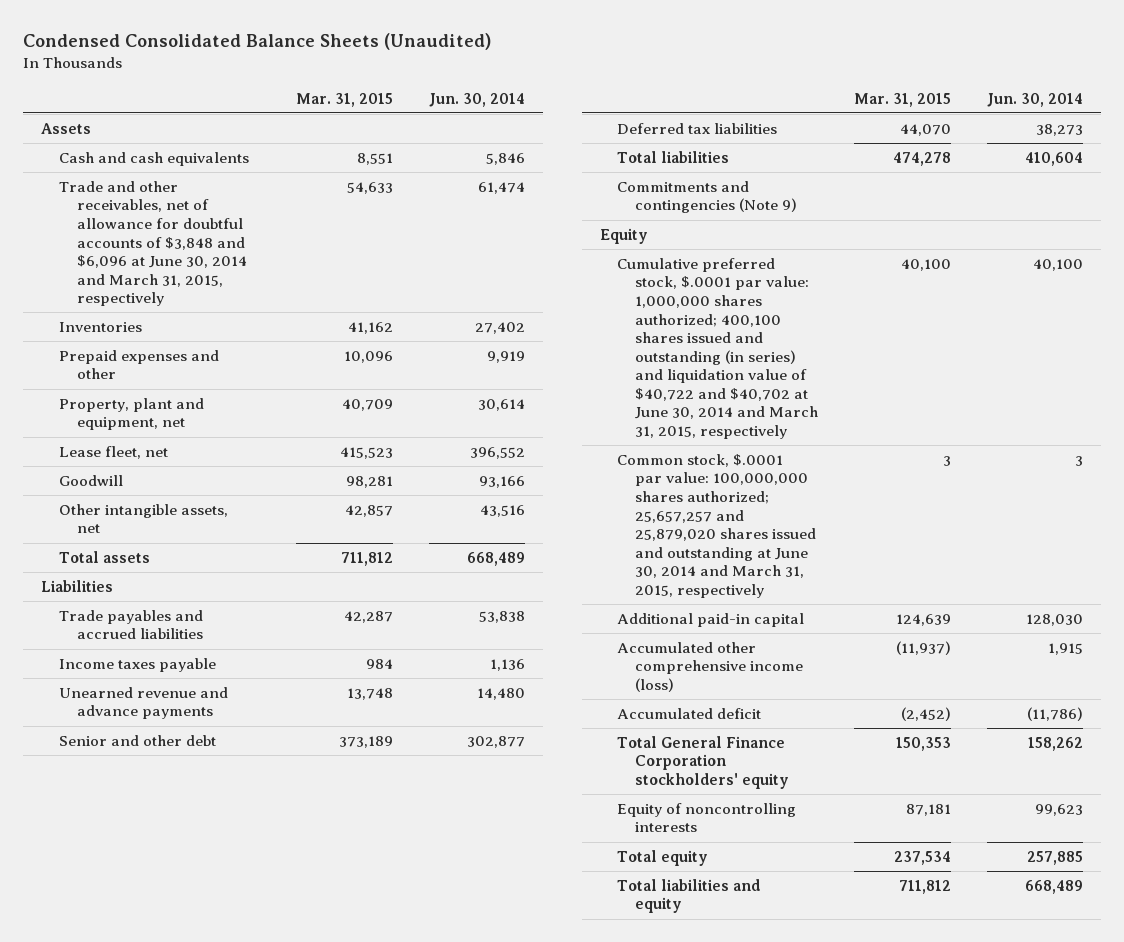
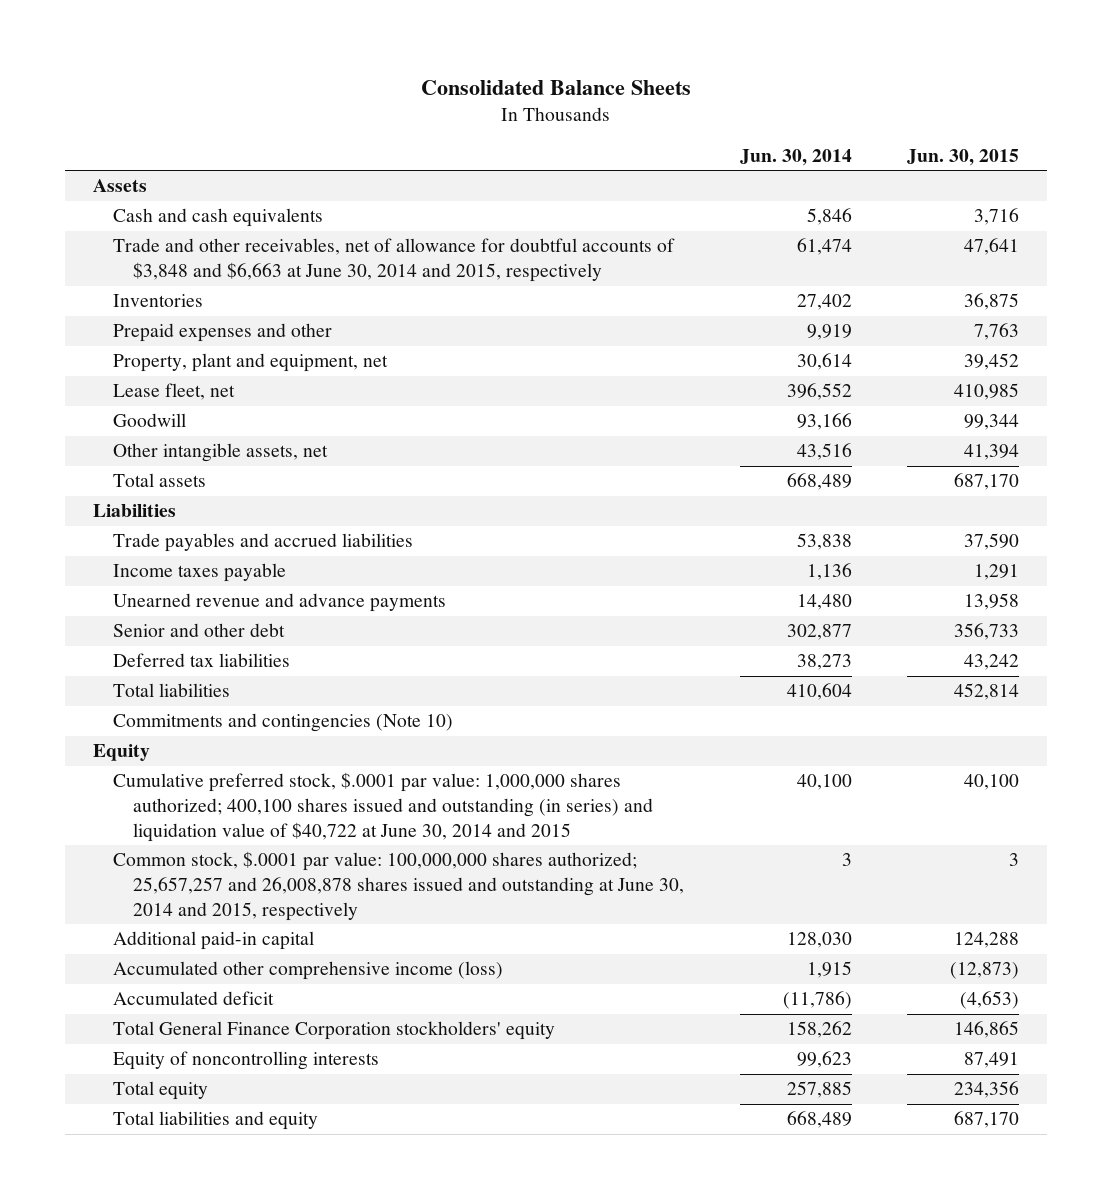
- Condensed Consolidated Balance Sheets (Unaudited)
+ Consolidated Balance Sheets
- | Mar. 31, 2015 | Jun. 30, 2014
+ | Jun. 30, 2014 | Jun. 30, 2015
- Trade and other receivables, net of allowance for doubtful accounts of $3,848 and $6,096 at June 30, 2014 and March 31, 2015, respectively | 54,633 | 61,474
+ Trade and other receivables, net of allowance for doubtful accounts of $3,848 and $6,663 at June 30, 2014 and 2015, respectively | 61,474 | 47,641
- Commitments and contingencies (Note 9)
+ Commitments and contingencies (Note 10)
- Cumulative preferred stock, $.0001 par value: 1,000,000 shares authorized; 400,100 shares issued and outstanding (in series) and liquidation value of $40,722 and $40,702 at June 30, 2014 and March 31, 2015, respectively | 40,100 | 40,100
- Common stock, $.0001 par value: 100,000,000 shares authorized; 25,657,257 and 25,879,020 shares issued and outstanding at June 30, 2014 and March 31, 2015, respectively | 3 | 3
+ Cumulative preferred stock, $.0001 par value: 1,000,000 shares authorized; 400,100 shares issued and outstanding (in series) and liquidation value of $40,722 at June 30, 2014 and 2015 | 40,100 | 40,100
+ Common stock, $.0001 par value: 100,000,000 shares authorized; 25,657,257 and 26,008,878 shares issued and outstanding at June 30, 2014 and 2015, respectively | 3 | 3

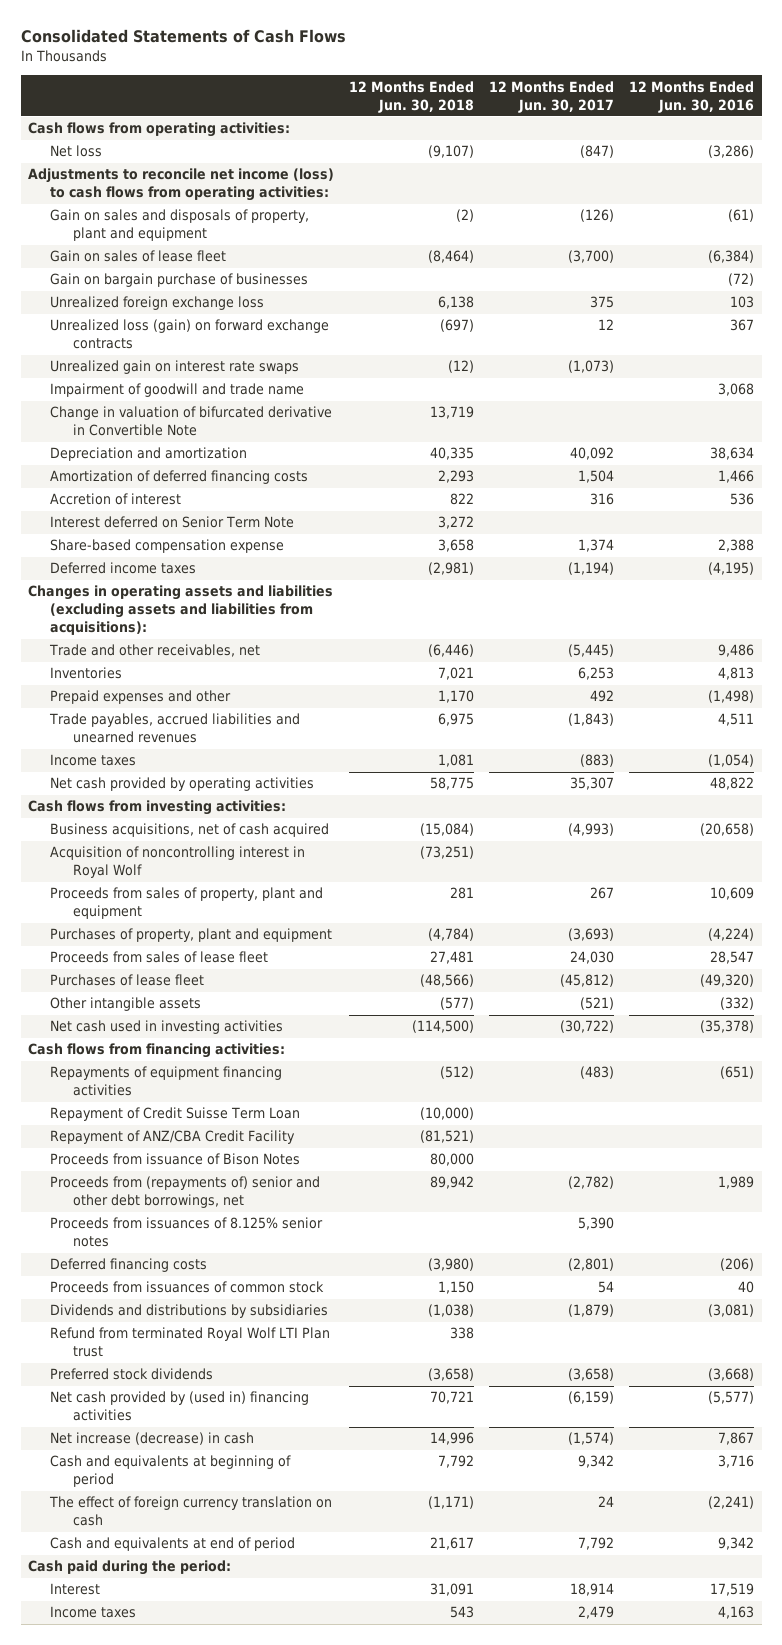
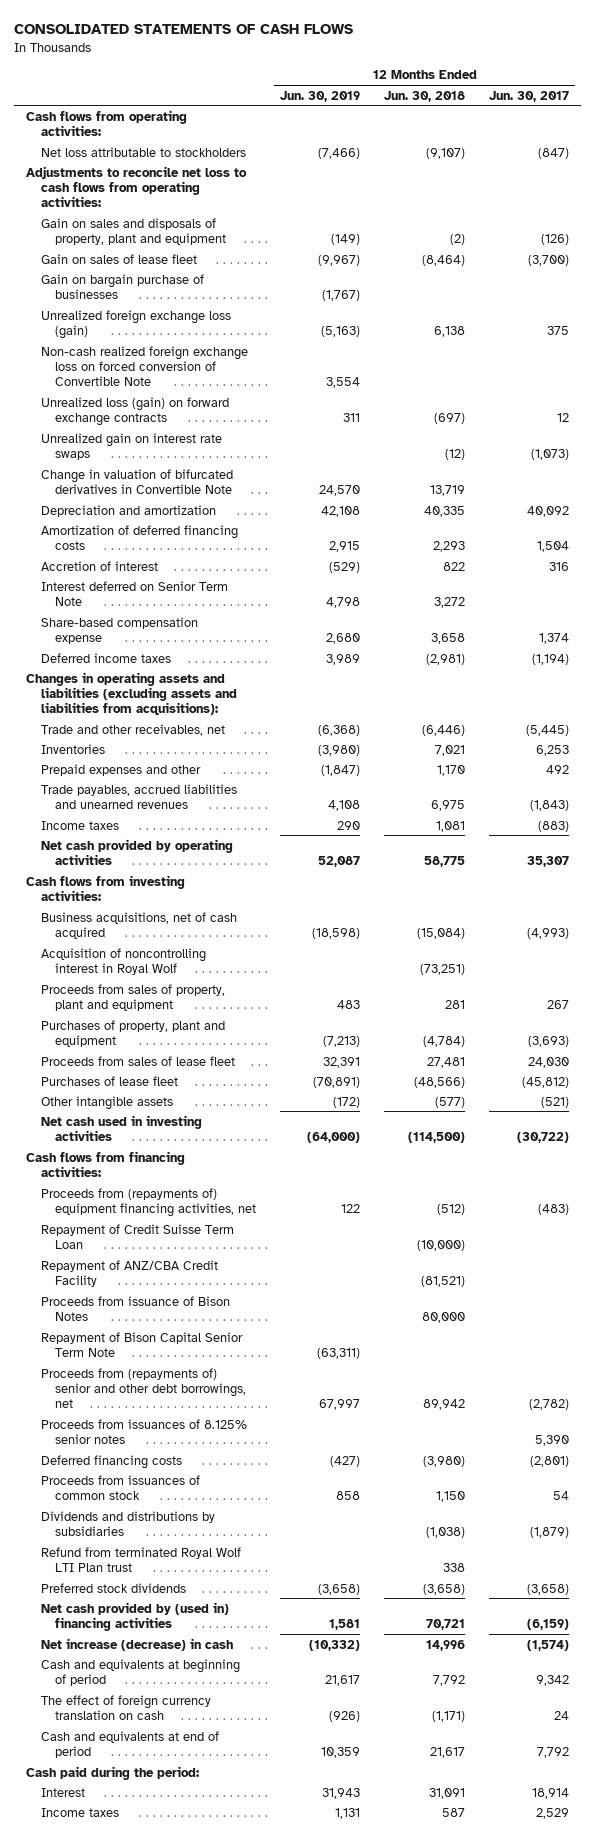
- Consolidated Statements of Cash Flows
+ CONSOLIDATED STATEMENTS OF CASH FLOWS
- | 12 Months Ended Jun. 30, 2018 | 12 Months Ended Jun. 30, 2017 | 12 Months Ended Jun. 30, 2016
+ | 12 Months Ended Jun. 30, 2019 | 12 Months Ended Jun. 30, 2018 | 12 Months Ended Jun. 30, 2017
- Net loss | (9,107) | (847) | (3,286)
- Adjustments to reconcile net income (loss) to cash flows from operating activities:
+ Net loss attributable to stockholders | (7,466) | (9,107) | (847)
+ Adjustments to reconcile net loss to cash flows from operating activities:
- Unrealized foreign exchange loss | 6,138 | 375 | 103
+ Unrealized foreign exchange loss (gain) | (5,163) | 6,138 | 375
+ Non-cash realized foreign exchange loss on forced conversion of Convertible Note | 3,554 | |
- Impairment of goodwill and trade name | | | 3,068
- Change in valuation of bifurcated derivative in Convertible Note | 13,719 | |
+ Change in valuation of bifurcated derivatives in Convertible Note | 24,570 | 13,719 |
- Repayments of equipment financing activities | (512) | (483) | (651)
+ Proceeds from (repayments of) equipment financing activities, net | 122 | (512) | (483)
+ Repayment of Bison Capital Senior Term Note | (63,311) | |
- Income taxes | 543 | 2,479 | 4,163
+ Income taxes | 1,131 | 587 | 2,529

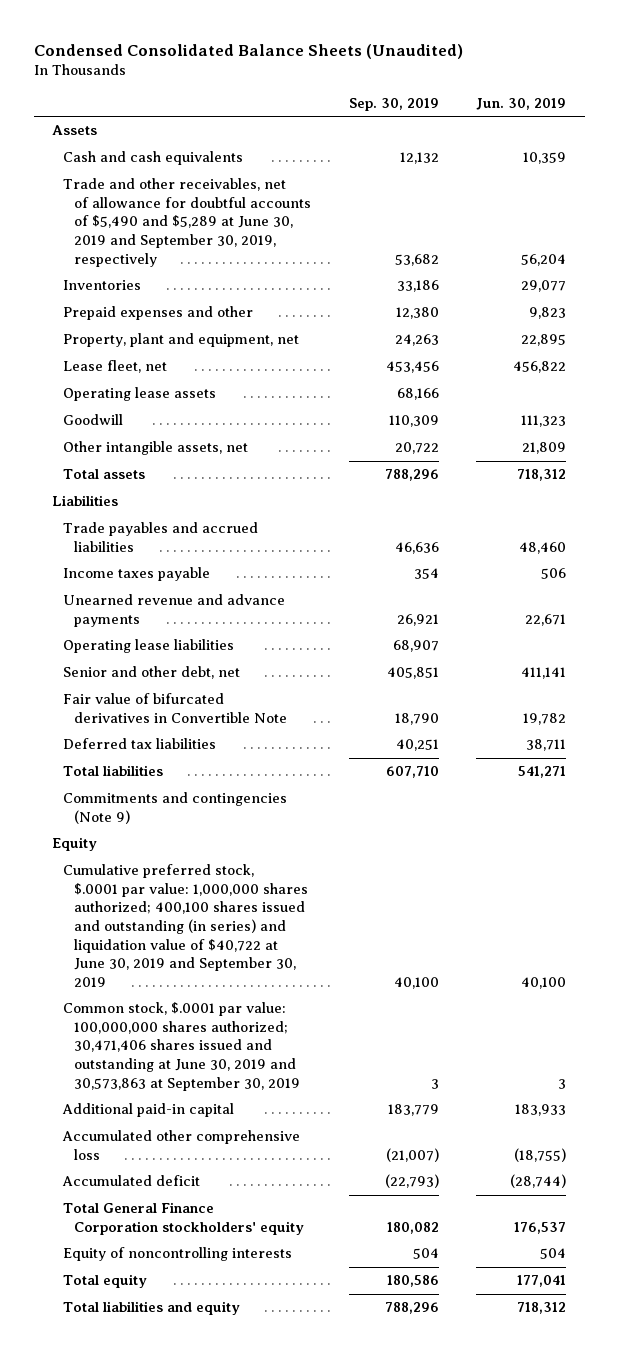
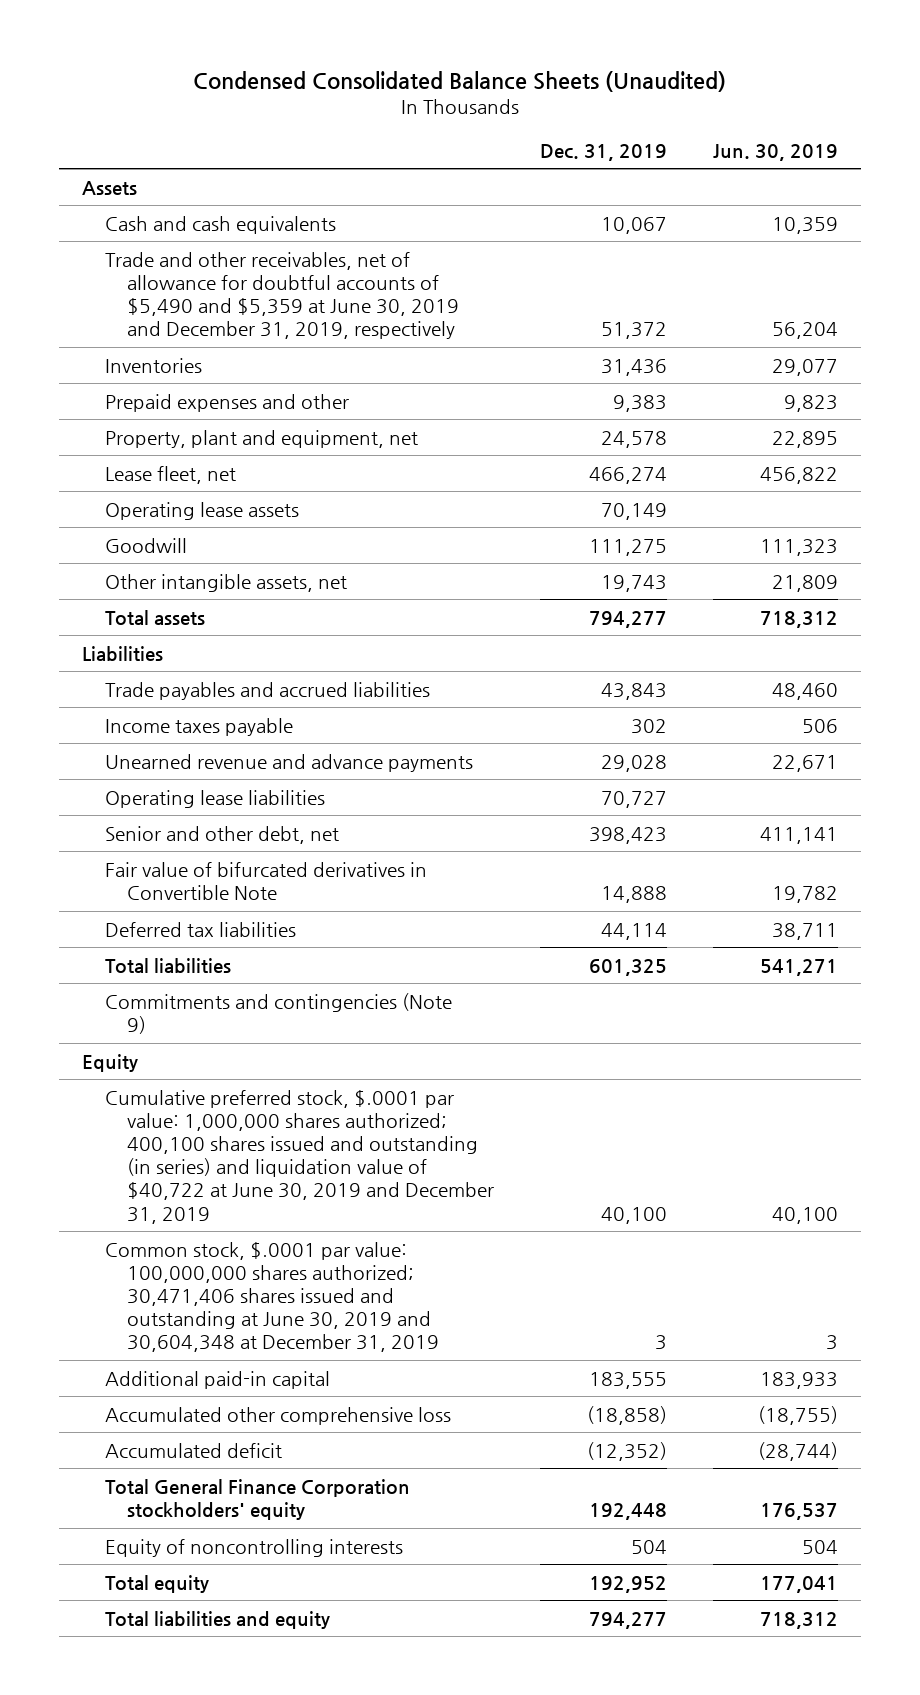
- | Sep. 30, 2019 | Jun. 30, 2019
+ | Dec. 31, 2019 | Jun. 30, 2019
- Trade and other receivables, net of allowance for doubtful accounts of $5,490 and $5,289 at June 30, 2019 and September 30, 2019, respectively | 53,682 | 56,204
+ Trade and other receivables, net of allowance for doubtful accounts of $5,490 and $5,359 at June 30, 2019 and December 31, 2019, respectively | 51,372 | 56,204
- Cumulative preferred stock, $.0001 par value: 1,000,000 shares authorized; 400,100 shares issued and outstanding (in series) and liquidation value of $40,722 at June 30, 2019 and September 30, 2019 | 40,100 | 40,100
- Common stock, $.0001 par value: 100,000,000 shares authorized; 30,471,406 shares issued and outstanding at June 30, 2019 and 30,573,863 at September 30, 2019 | 3 | 3
+ Cumulative preferred stock, $.0001 par value: 1,000,000 shares authorized; 400,100 shares issued and outstanding (in series) and liquidation value of $40,722 at June 30, 2019 and December 31, 2019 | 40,100 | 40,100
+ Common stock, $.0001 par value: 100,000,000 shares authorized; 30,471,406 shares issued and outstanding at June 30, 2019 and 30,604,348 at December 31, 2019 | 3 | 3

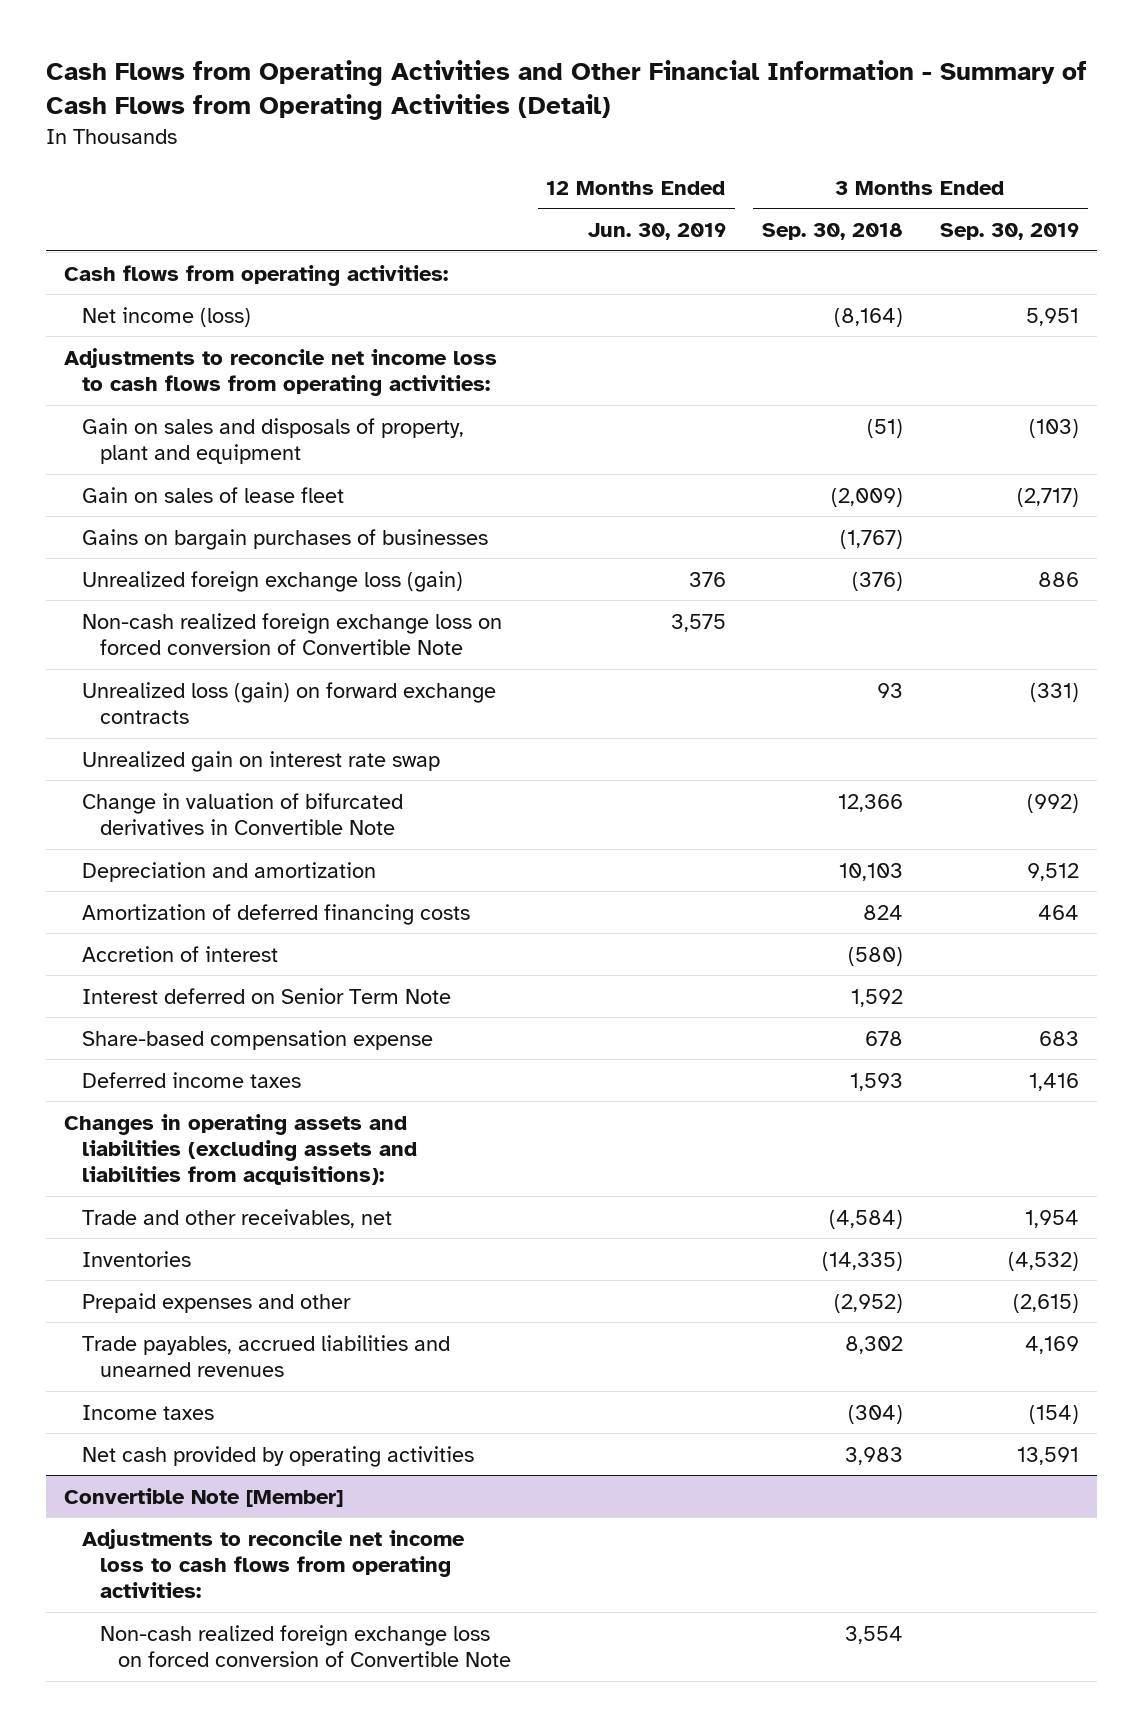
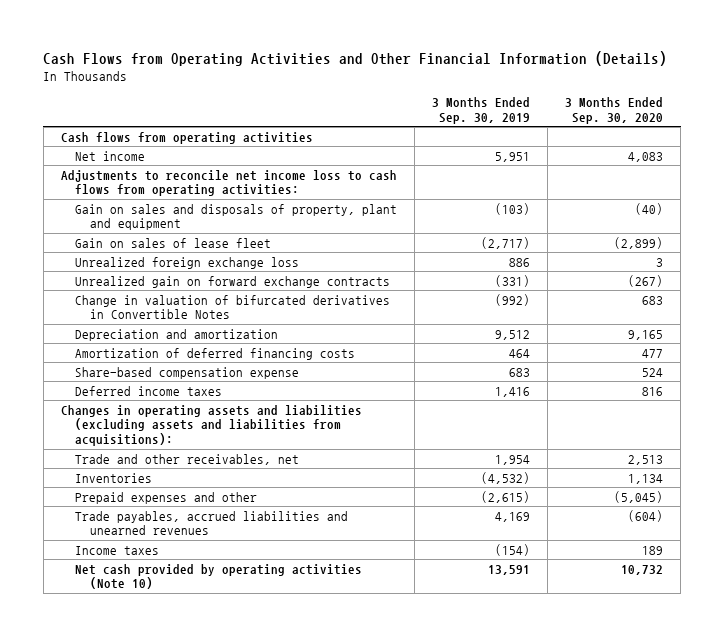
- Cash Flows from Operating Activities and Other Financial Information - Summary of Cash Flows from Operating Activities (Detail)
+ Cash Flows from Operating Activities and Other Financial Information (Details)
- | 12 Months Ended Jun. 30, 2019 | 3 Months Ended Sep. 30, 2018 | 3 Months Ended Sep. 30, 2019
+ | 3 Months Ended Sep. 30, 2019 | 3 Months Ended Sep. 30, 2020
- Cash flows from operating activities:
- Net income (loss) | | (8,164) | 5,951
+ Cash flows from operating activities
+ Net income | 5,951 | 4,083
- Gains on bargain purchases of businesses | | (1,767) |
- Unrealized foreign exchange loss (gain) | 376 | (376) | 886
- Non-cash realized foreign exchange loss on forced conversion of Convertible Note | 3,575 | |
- Unrealized loss (gain) on forward exchange contracts | | 93 | (331)
- Unrealized gain on interest rate swap
- Change in valuation of bifurcated derivatives in Convertible Note | | 12,366 | (992)
+ Unrealized foreign exchange loss | 886 | 3
+ Unrealized gain on forward exchange contracts | (331) | (267)
+ Change in valuation of bifurcated derivatives in Convertible Notes | (992) | 683
- Accretion of interest | | (580) |
- Interest deferred on Senior Term Note | | 1,592 |
- Net cash provided by operating activities | | 3,983 | 13,591
- Convertible Note [Member]
- Adjustments to reconcile net income loss to cash flows from operating activities:
- Non-cash realized foreign exchange loss on forced conversion of Convertible Note | | 3,554 |
+ Net cash provided by operating activities (Note 10) | 13,591 | 10,732

